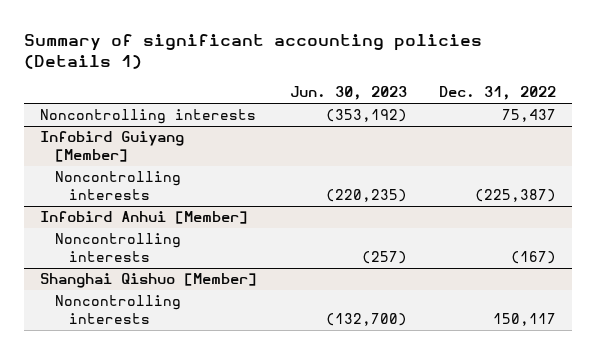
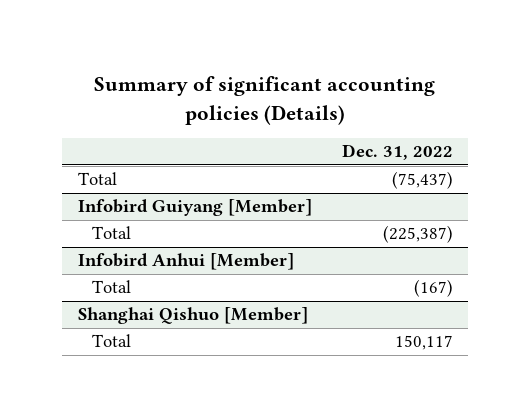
- Summary of significant accounting policies (Details 1)
+ Summary of significant accounting policies (Details)
- | Jun. 30, 2023 | Dec. 31, 2022
+ | Dec. 31, 2022
- Noncontrolling interests | (353,192) | 75,437
+ Total | (75,437)
@ Infobird Guiyang [Member]
- Noncontrolling interests | (220,235) | (225,387)
+ Total | (225,387)
@ Infobird Anhui [Member]
- Noncontrolling interests | (257) | (167)
+ Total | (167)
@ Shanghai Qishuo [Member]
- Noncontrolling interests | (132,700) | 150,117
+ Total | 150,117

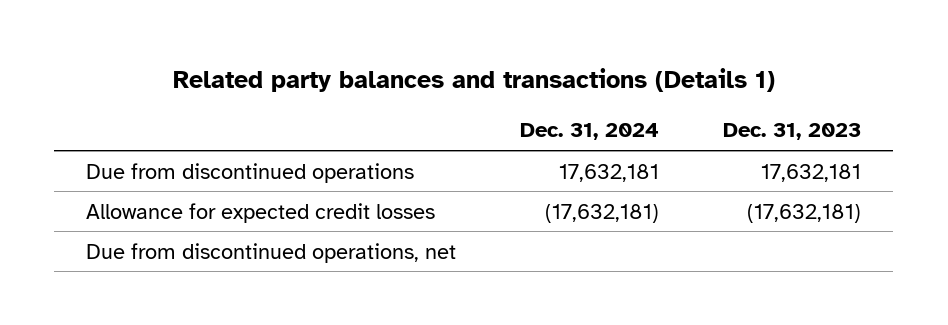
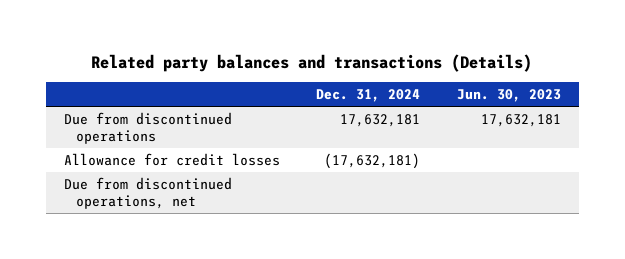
- Related party balances and transactions (Details 1)
+ Related party balances and transactions (Details)
- | Dec. 31, 2024 | Dec. 31, 2023
+ | Dec. 31, 2024 | Jun. 30, 2023
- Allowance for expected credit losses | (17,632,181) | (17,632,181)
+ Allowance for credit losses | (17,632,181) |

